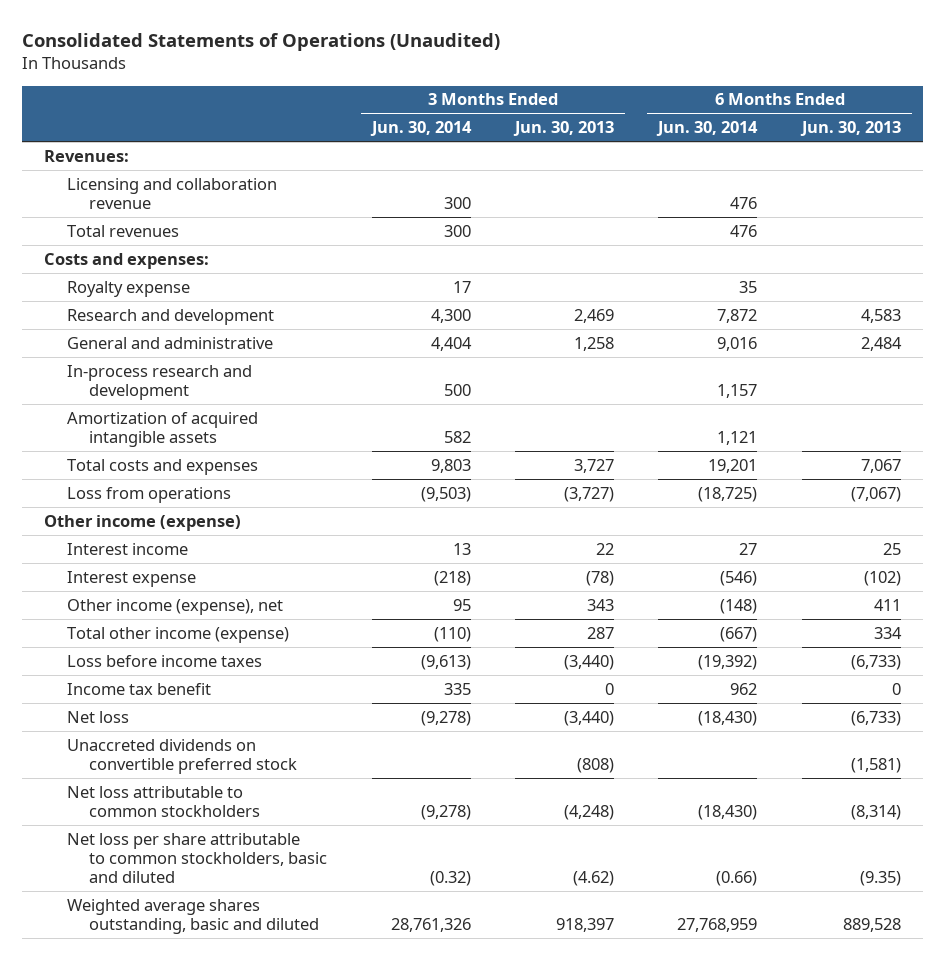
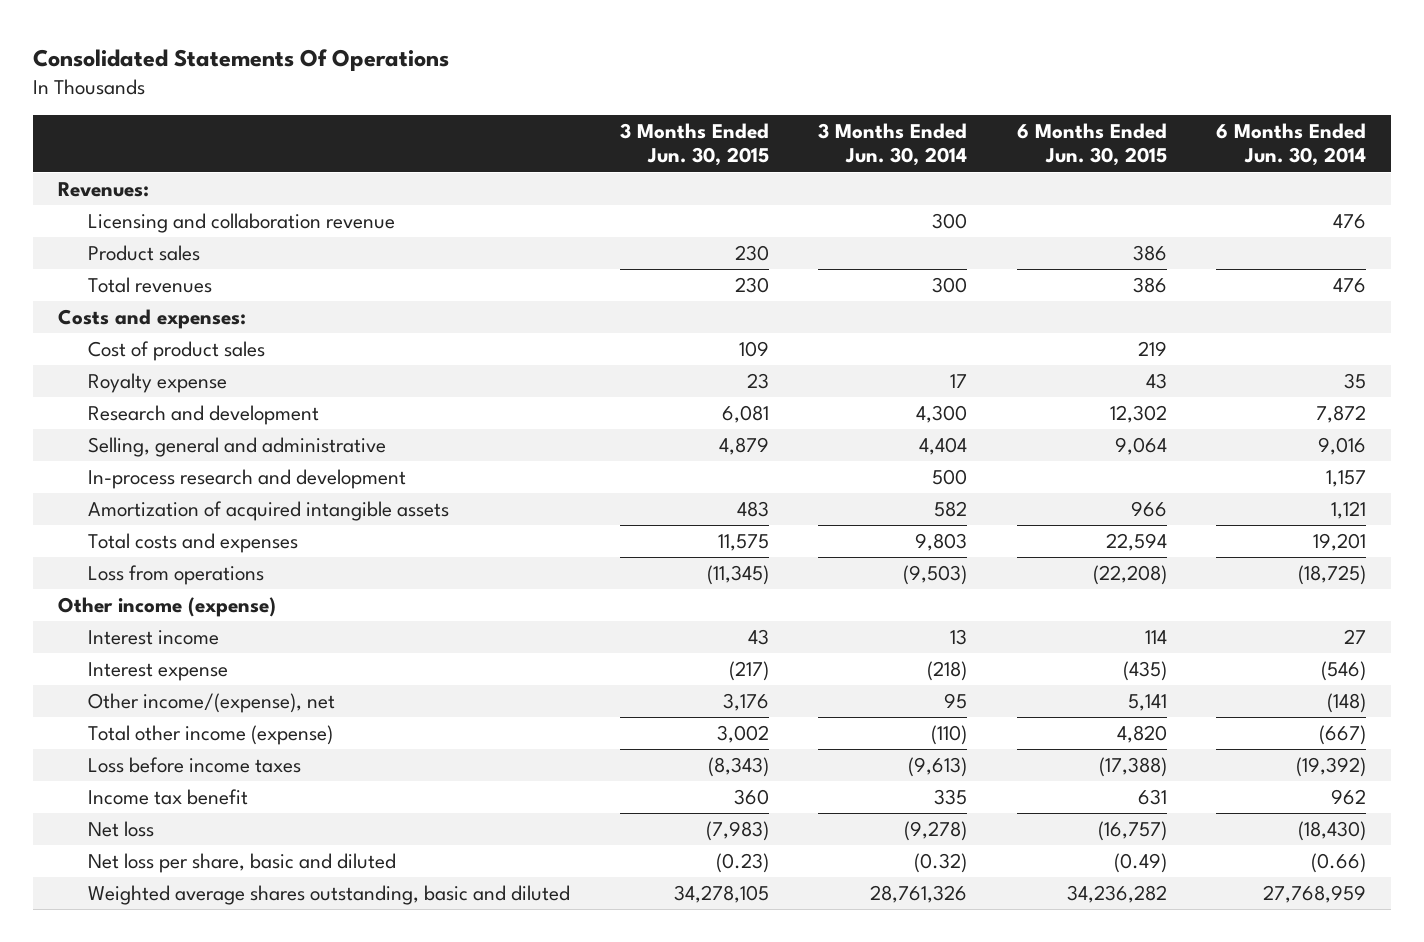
- Consolidated Statements of Operations (Unaudited)
+ Consolidated Statements Of Operations
- | 3 Months Ended Jun. 30, 2014 | 3 Months Ended Jun. 30, 2013 | 6 Months Ended Jun. 30, 2014 | 6 Months Ended Jun. 30, 2013
+ | 3 Months Ended Jun. 30, 2015 | 3 Months Ended Jun. 30, 2014 | 6 Months Ended Jun. 30, 2015 | 6 Months Ended Jun. 30, 2014
+ Product sales | 230 | | 386 |
+ Cost of product sales | 109 | | 219 |
- General and administrative | 4,404 | 1,258 | 9,016 | 2,484
+ Selling, general and administrative | 4,879 | 4,404 | 9,064 | 9,016
- Other income (expense), net | 95 | 343 | (148) | 411
+ Other income/(expense), net | 3,176 | 95 | 5,141 | (148)
- Unaccreted dividends on convertible preferred stock | | (808) | | (1,581)
- Net loss attributable to common stockholders | (9,278) | (4,248) | (18,430) | (8,314)
- Net loss per share attributable to common stockholders, basic and diluted | (0.32) | (4.62) | (0.66) | (9.35)
+ Net loss per share, basic and diluted | (0.23) | (0.32) | (0.49) | (0.66)

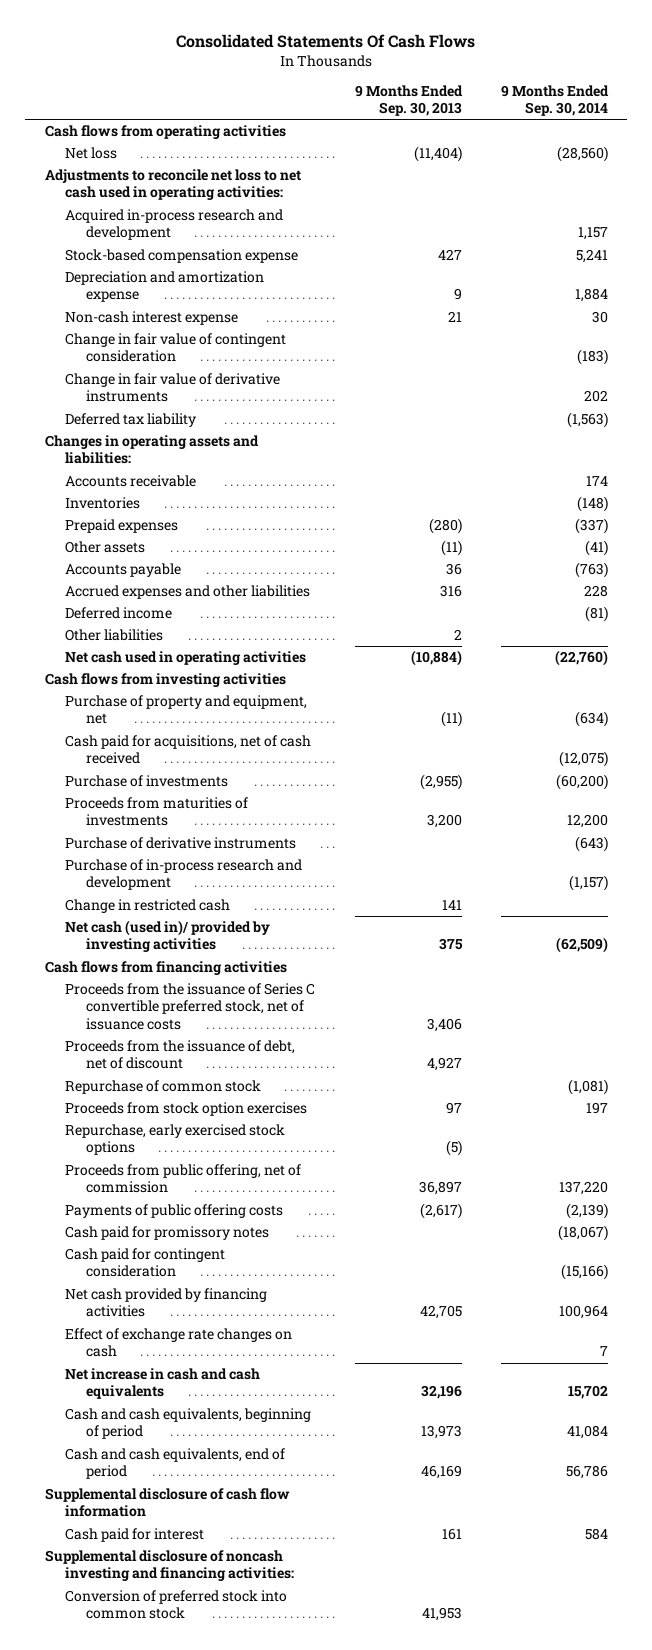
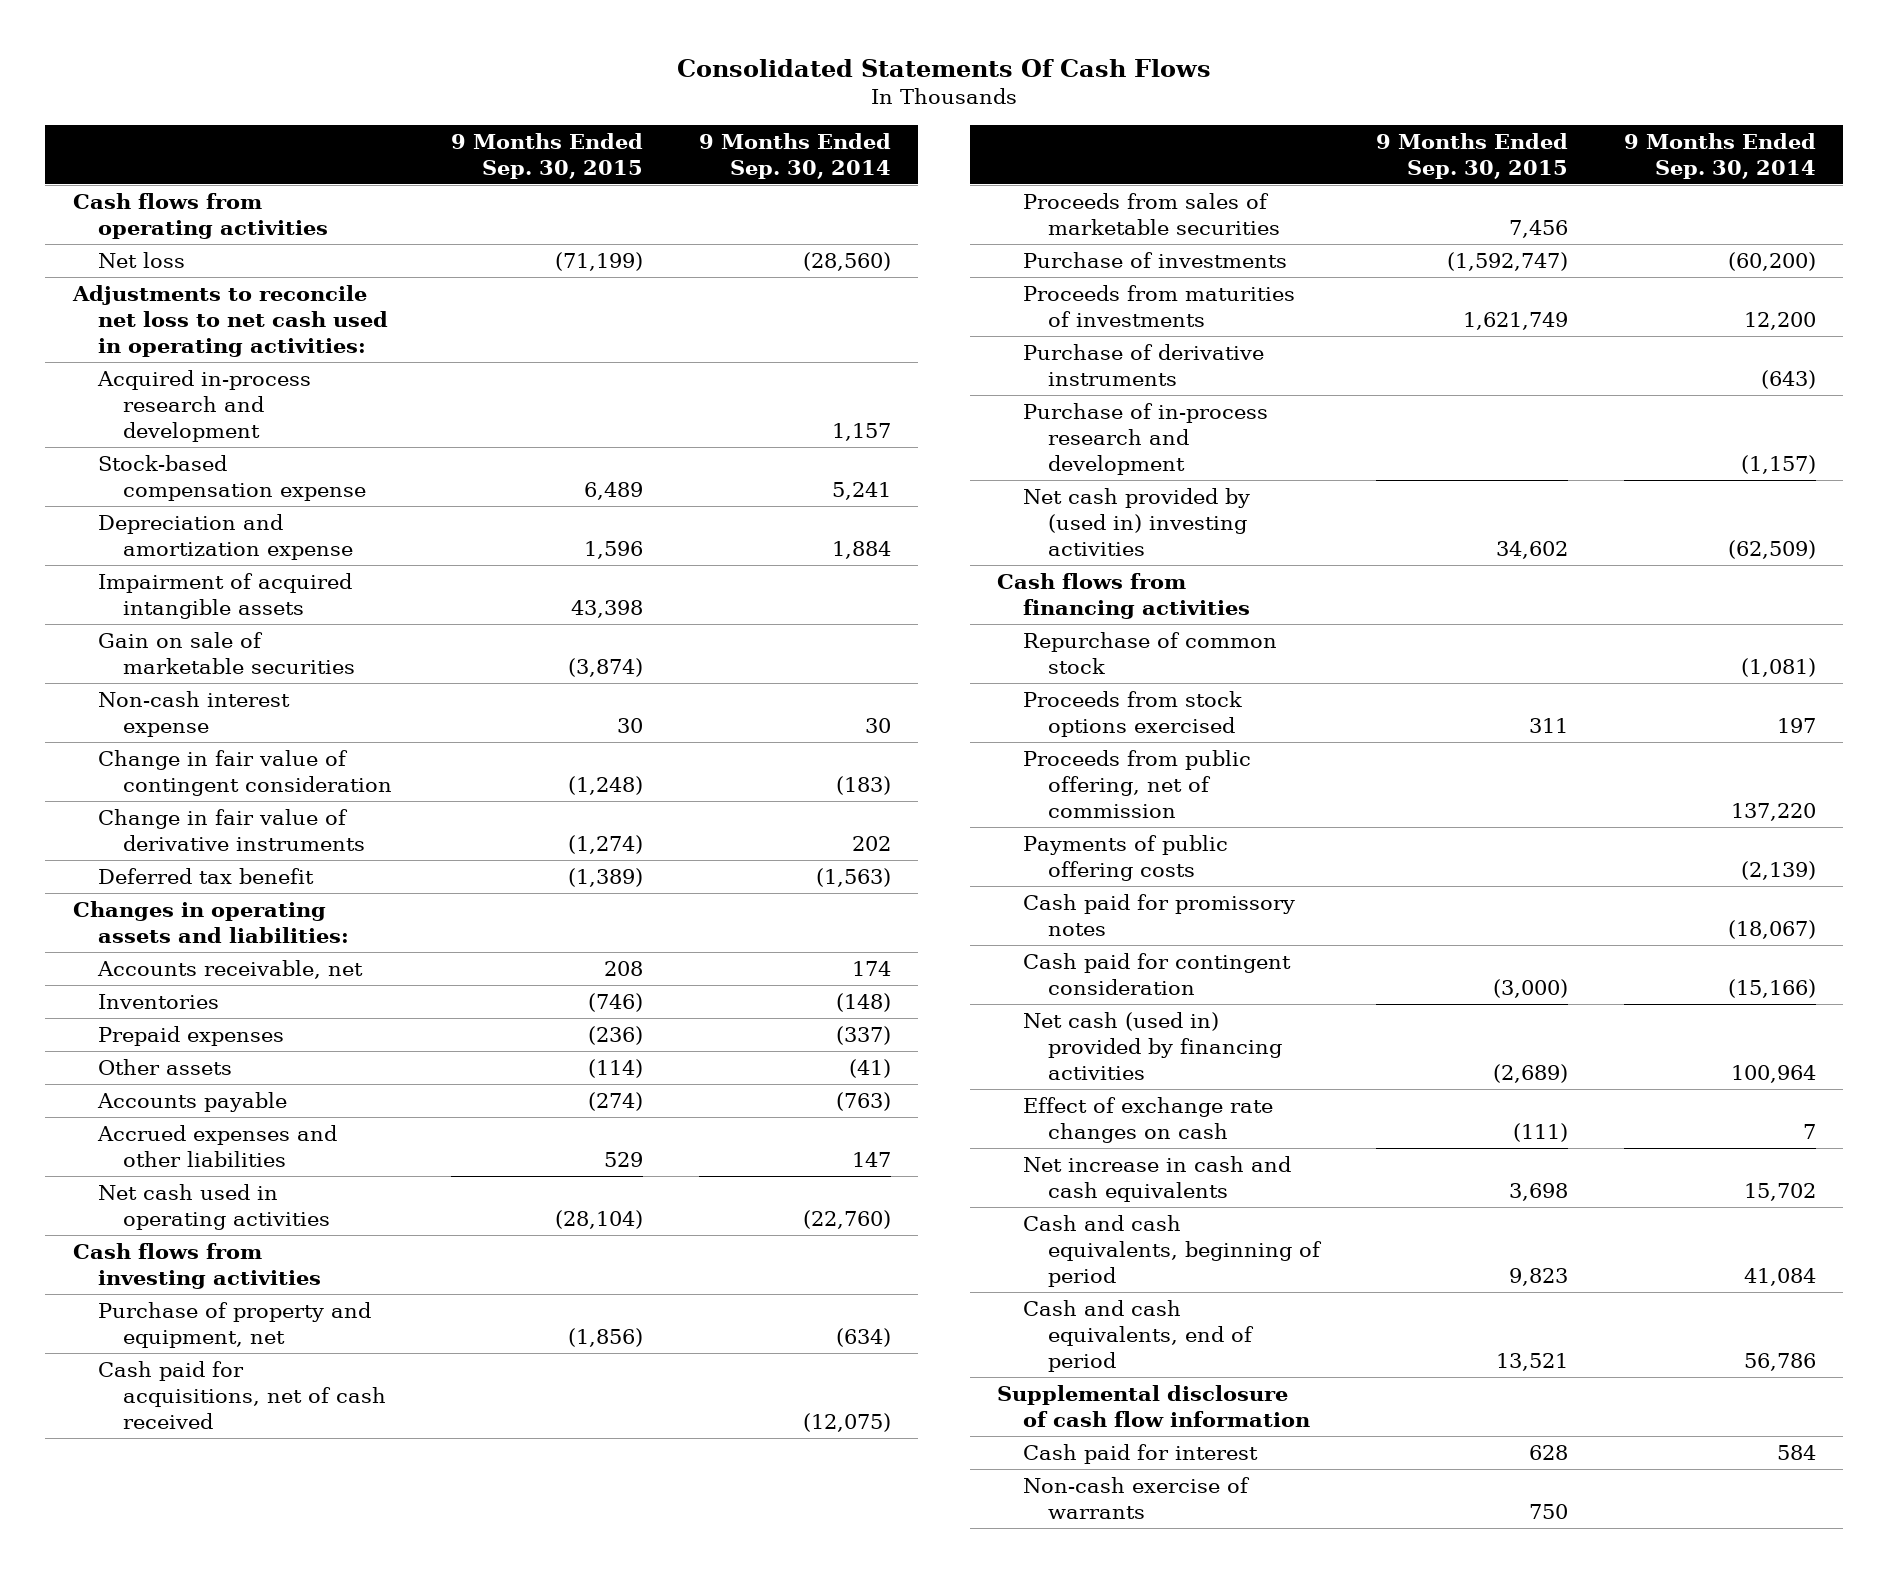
- | 9 Months Ended Sep. 30, 2013 | 9 Months Ended Sep. 30, 2014
+ | 9 Months Ended Sep. 30, 2015 | 9 Months Ended Sep. 30, 2014
+ Impairment of acquired intangible assets | 43,398 |
+ Gain on sale of marketable securities | (3,874) |
- Deferred tax liability | | (1,563)
+ Deferred tax benefit | (1,389) | (1,563)
- Accounts receivable | | 174
+ Accounts receivable, net | 208 | 174
- Accrued expenses and other liabilities | 316 | 228
- Deferred income | | (81)
- Other liabilities | 2 |
+ Accrued expenses and other liabilities | 529 | 147
+ Proceeds from sales of marketable securities | 7,456 |
- Change in restricted cash | 141 |
- Net cash (used in)/ provided by investing activities | 375 | (62,509)
+ Net cash provided by (used in) investing activities | 34,602 | (62,509)
- Proceeds from the issuance of Series C convertible preferred stock, net of issuance costs | 3,406 |
- Proceeds from the issuance of debt, net of discount | 4,927 |
- Proceeds from stock option exercises | 97 | 197
- Repurchase, early exercised stock options | (5) |
+ Proceeds from stock options exercised | 311 | 197
- Net cash provided by financing activities | 42,705 | 100,964
+ Net cash (used in) provided by financing activities | (2,689) | 100,964
- Supplemental disclosure of noncash investing and financing activities:
- Conversion of preferred stock into common stock | 41,953 |
+ Non-cash exercise of warrants | 750 |

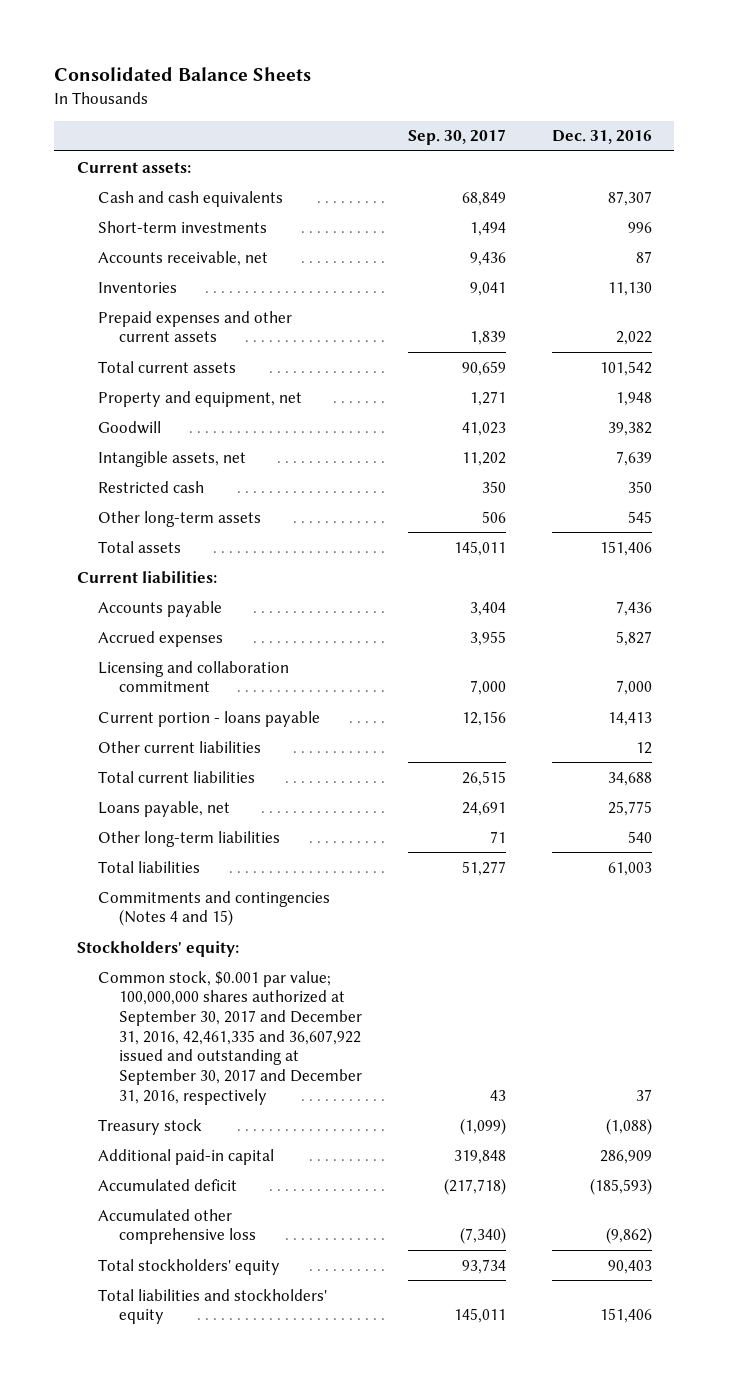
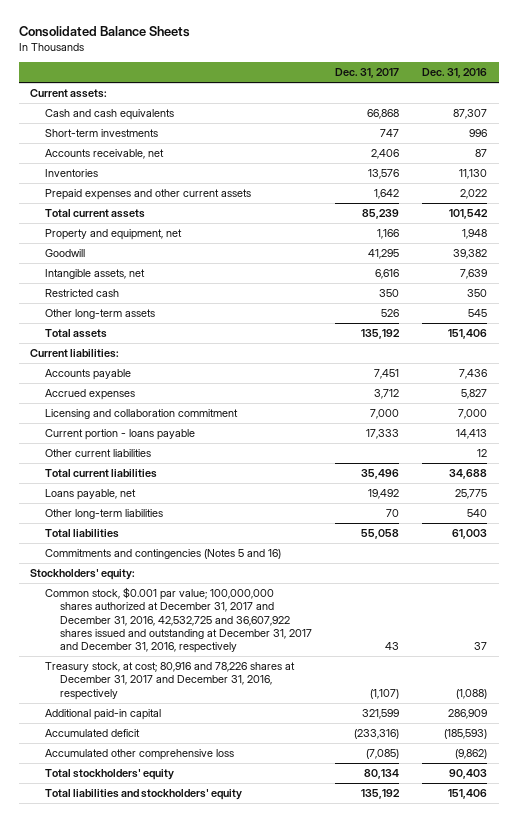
- | Sep. 30, 2017 | Dec. 31, 2016
+ | Dec. 31, 2017 | Dec. 31, 2016
- Commitments and contingencies (Notes 4 and 15)
+ Commitments and contingencies (Notes 5 and 16)
- Common stock, $0.001 par value; 100,000,000 shares authorized at September 30, 2017 and December 31, 2016, 42,461,335 and 36,607,922 issued and outstanding at September 30, 2017 and December 31, 2016, respectively | 43 | 37
- Treasury stock | (1,099) | (1,088)
+ Common stock, $0.001 par value; 100,000,000 shares authorized at December 31, 2017 and December 31, 2016, 42,532,725 and 36,607,922 shares issued and outstanding at December 31, 2017 and December 31, 2016, respectively | 43 | 37
+ Treasury stock, at cost; 80,916 and 78,226 shares at December 31, 2017 and December 31, 2016, respectively | (1,107) | (1,088)

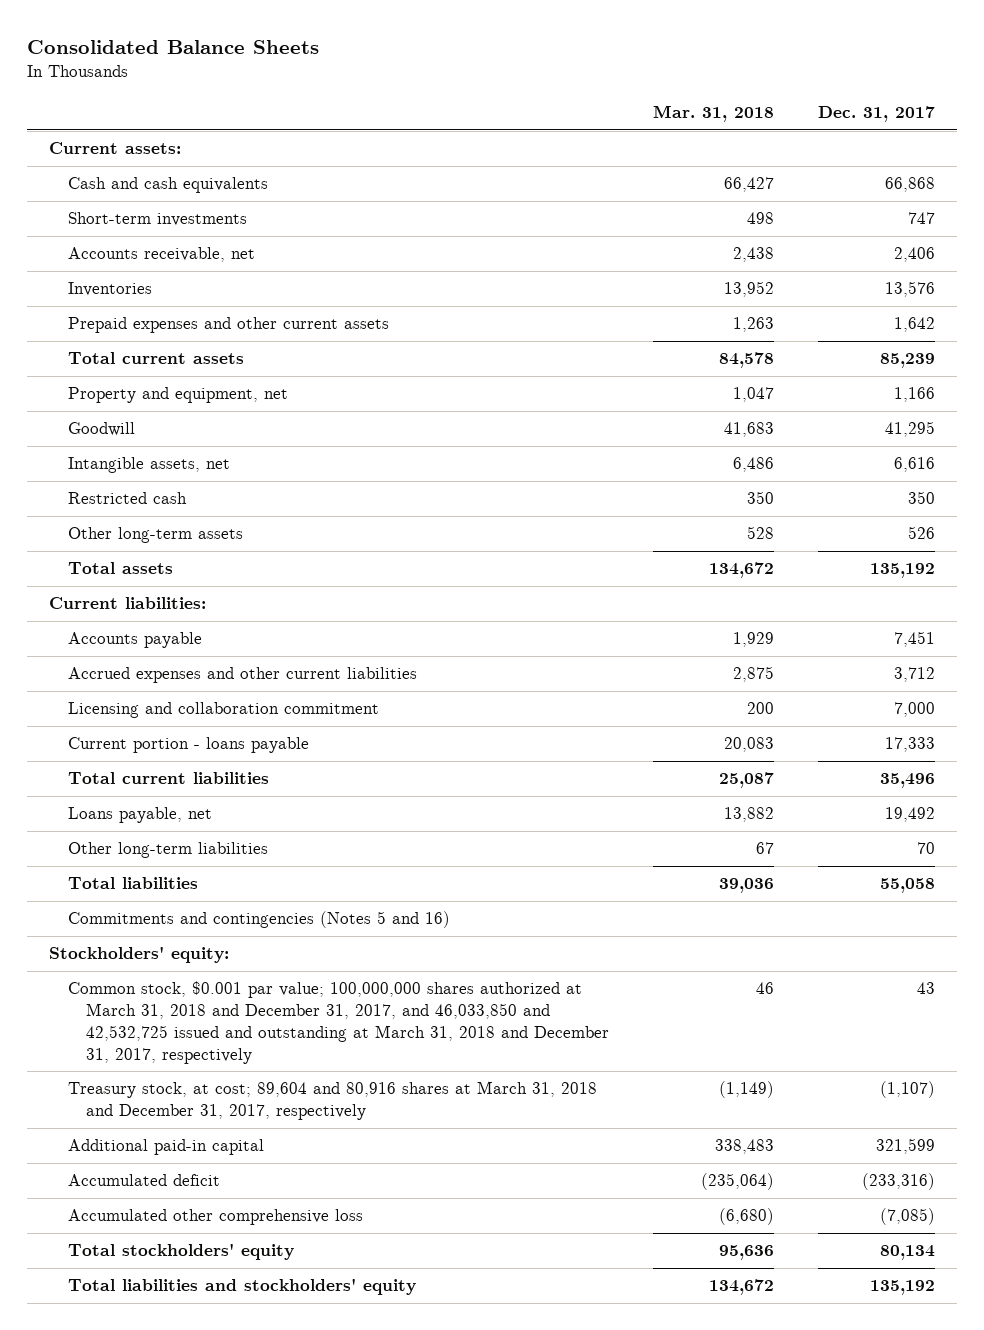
- | Dec. 31, 2017 | Dec. 31, 2016
+ | Mar. 31, 2018 | Dec. 31, 2017
- Accrued expenses | 3,712 | 5,827
+ Accrued expenses and other current liabilities | 2,875 | 3,712
- Other current liabilities | | 12
- Common stock, $0.001 par value; 100,000,000 shares authorized at December 31, 2017 and December 31, 2016, 42,532,725 and 36,607,922 shares issued and outstanding at December 31, 2017 and December 31, 2016, respectively | 43 | 37
- Treasury stock, at cost; 80,916 and 78,226 shares at December 31, 2017 and December 31, 2016, respectively | (1,107) | (1,088)
+ Common stock, $0.001 par value; 100,000,000 shares authorized at March 31, 2018 and December 31, 2017, and 46,033,850 and 42,532,725 issued and outstanding at March 31, 2018 and December 31, 2017, respectively | 46 | 43
+ Treasury stock, at cost; 89,604 and 80,916 shares at March 31, 2018 and December 31, 2017, respectively | (1,149) | (1,107)

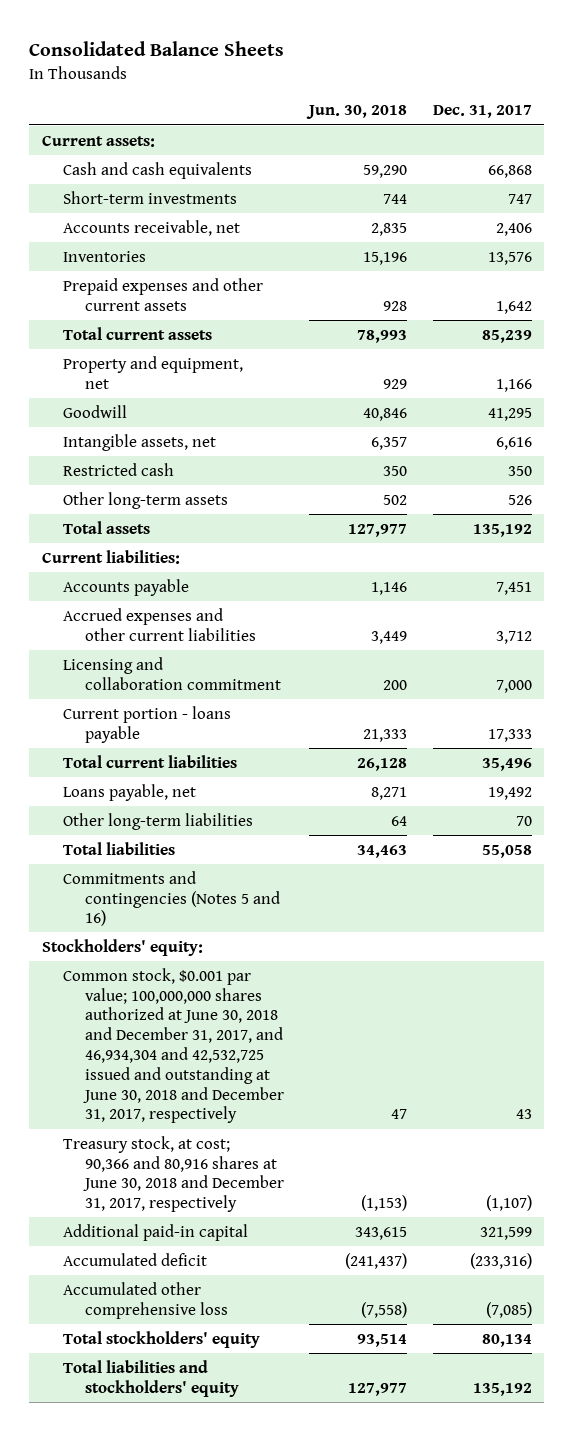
- | Mar. 31, 2018 | Dec. 31, 2017
+ | Jun. 30, 2018 | Dec. 31, 2017
- Common stock, $0.001 par value; 100,000,000 shares authorized at March 31, 2018 and December 31, 2017, and 46,033,850 and 42,532,725 issued and outstanding at March 31, 2018 and December 31, 2017, respectively | 46 | 43
- Treasury stock, at cost; 89,604 and 80,916 shares at March 31, 2018 and December 31, 2017, respectively | (1,149) | (1,107)
+ Common stock, $0.001 par value; 100,000,000 shares authorized at June 30, 2018 and December 31, 2017, and 46,934,304 and 42,532,725 issued and outstanding at June 30, 2018 and December 31, 2017, respectively | 47 | 43
+ Treasury stock, at cost; 90,366 and 80,916 shares at June 30, 2018 and December 31, 2017, respectively | (1,153) | (1,107)

